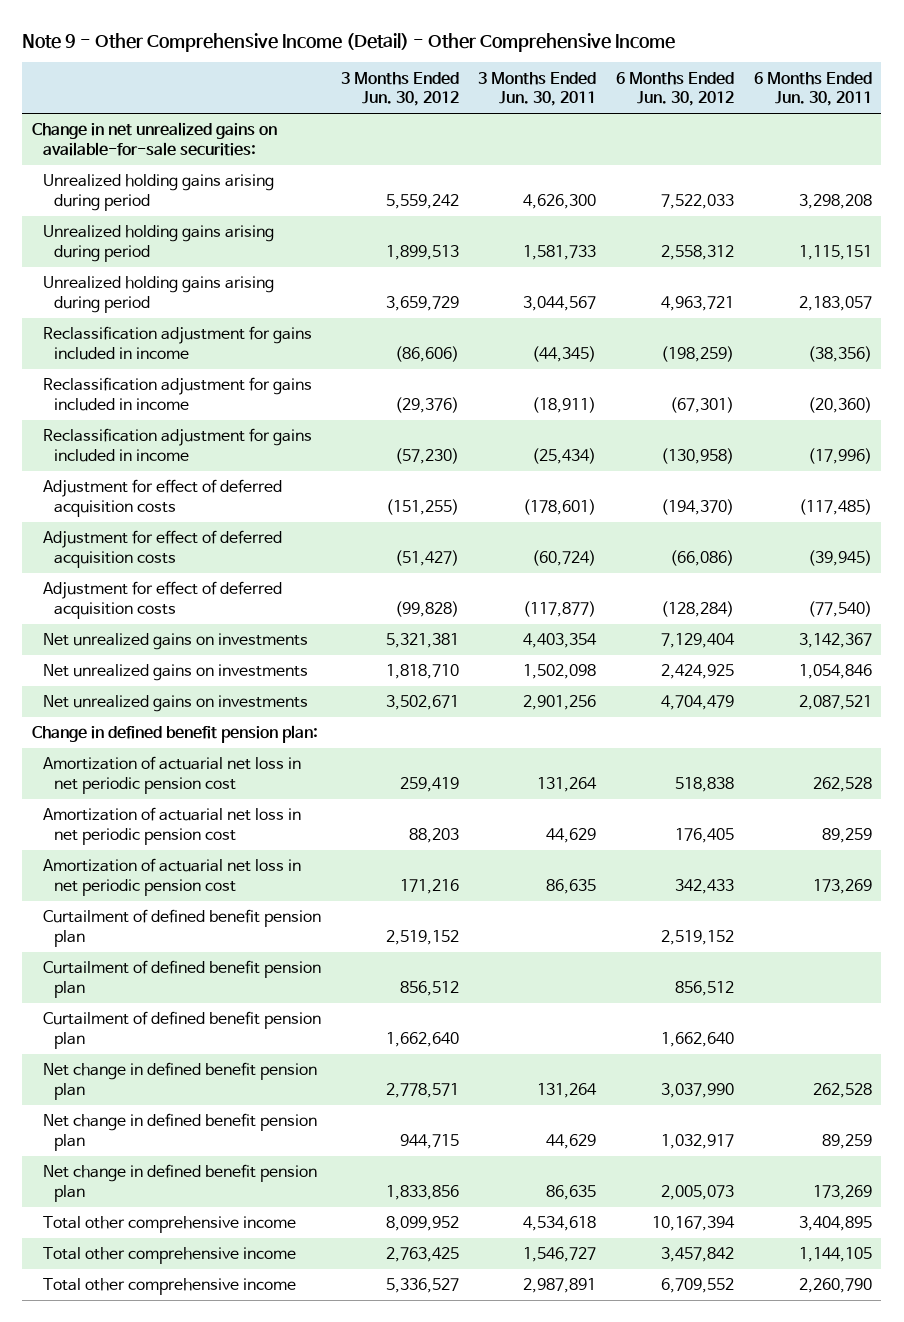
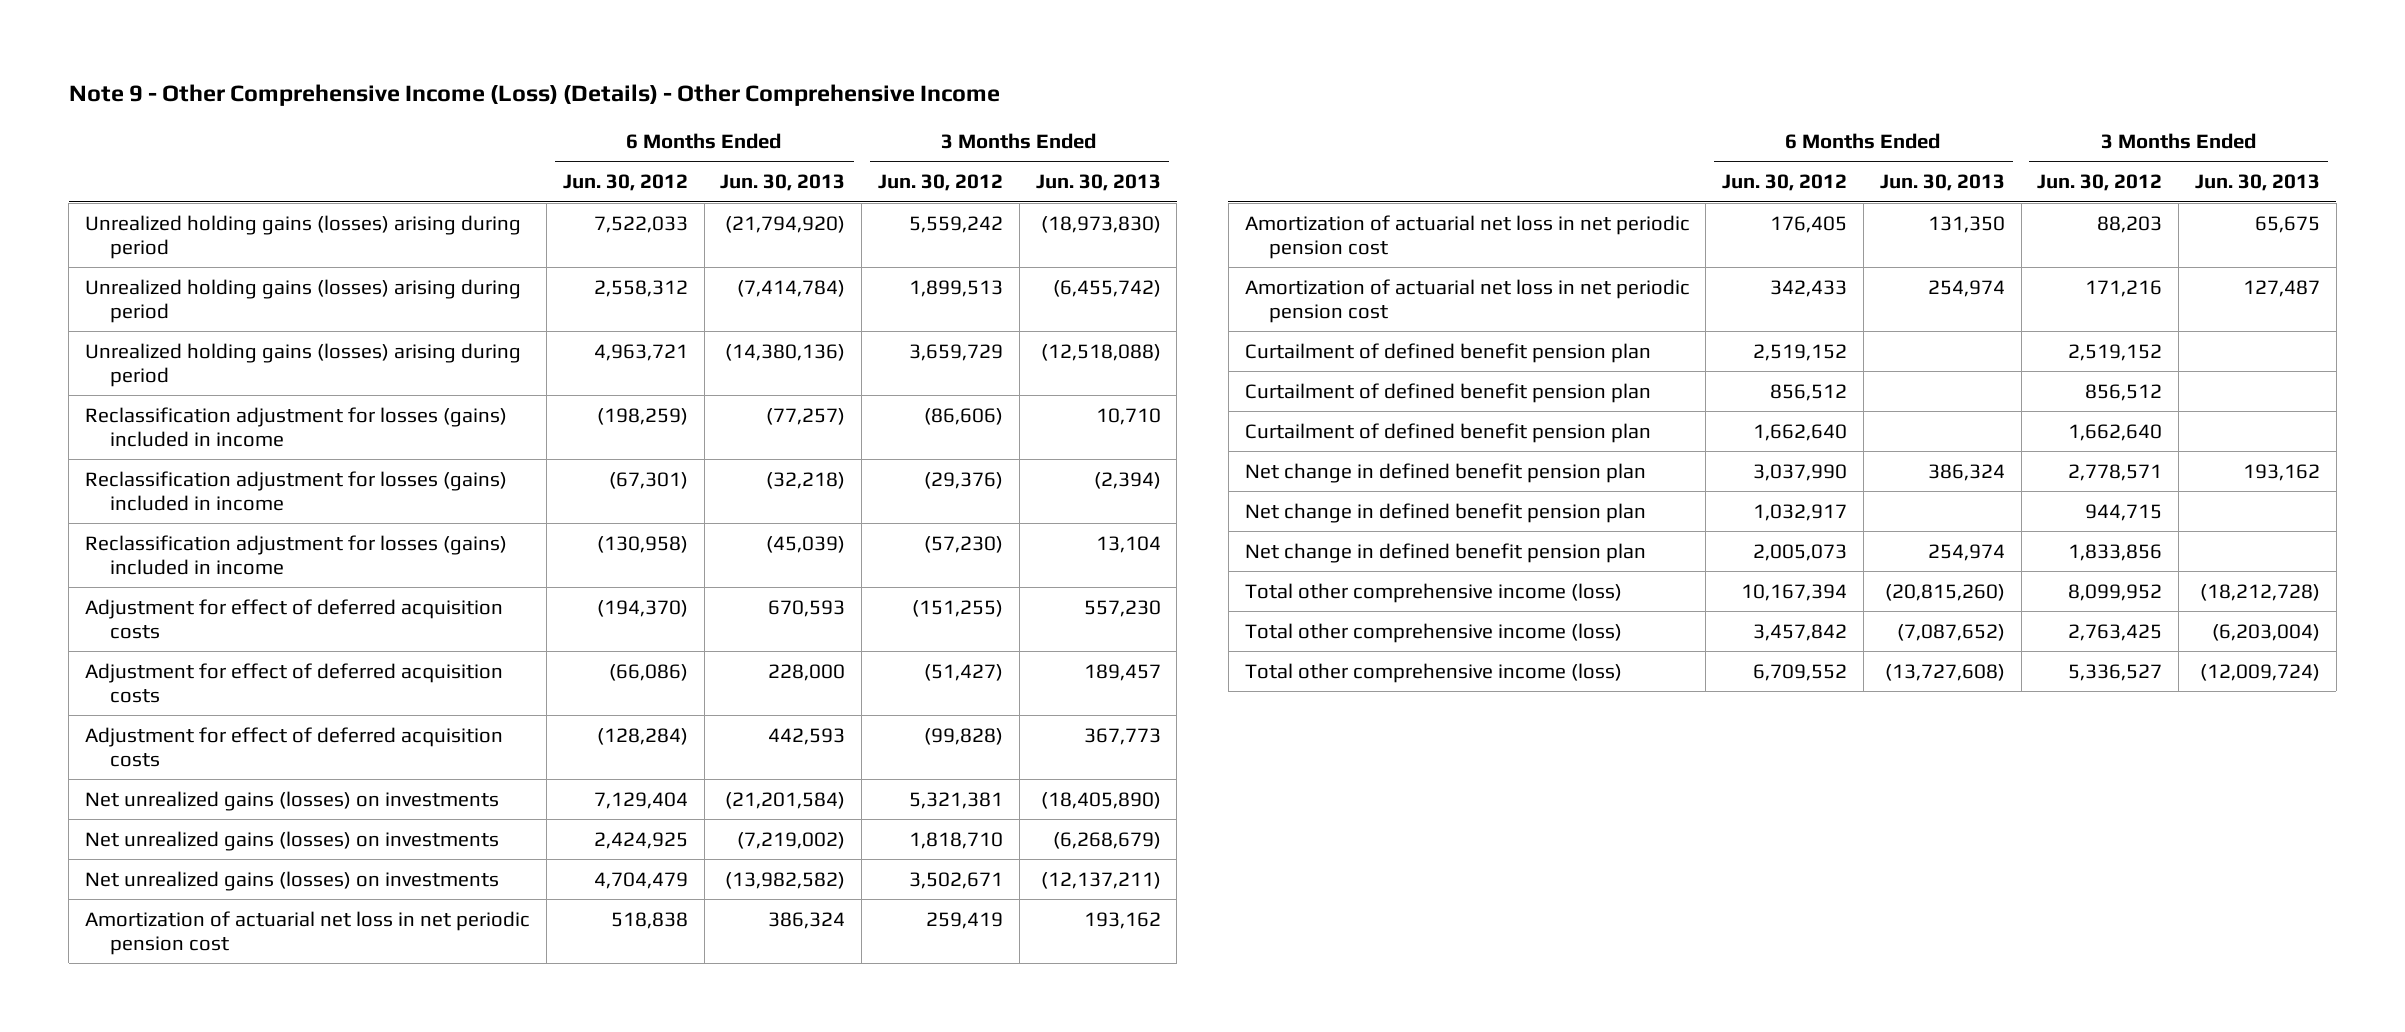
- Note 9 - Other Comprehensive Income (Detail) - Other Comprehensive Income
+ Note 9 - Other Comprehensive Income (Loss) (Details) - Other Comprehensive Income
- | 3 Months Ended Jun. 30, 2012 | 3 Months Ended Jun. 30, 2011 | 6 Months Ended Jun. 30, 2012 | 6 Months Ended Jun. 30, 2011
+ | 6 Months Ended Jun. 30, 2012 | 6 Months Ended Jun. 30, 2013 | 3 Months Ended Jun. 30, 2012 | 3 Months Ended Jun. 30, 2013
- Change in net unrealized gains on available-for-sale securities:
- Unrealized holding gains arising during period | 5,559,242 | 4,626,300 | 7,522,033 | 3,298,208
- Unrealized holding gains arising during period | 1,899,513 | 1,581,733 | 2,558,312 | 1,115,151
- Unrealized holding gains arising during period | 3,659,729 | 3,044,567 | 4,963,721 | 2,183,057
- Reclassification adjustment for gains included in income | (86,606) | (44,345) | (198,259) | (38,356)
- Reclassification adjustment for gains included in income | (29,376) | (18,911) | (67,301) | (20,360)
- Reclassification adjustment for gains included in income | (57,230) | (25,434) | (130,958) | (17,996)
+ Unrealized holding gains (losses) arising during period | 7,522,033 | (21,794,920) | 5,559,242 | (18,973,830)
+ Unrealized holding gains (losses) arising during period | 2,558,312 | (7,414,784) | 1,899,513 | (6,455,742)
+ Unrealized holding gains (losses) arising during period | 4,963,721 | (14,380,136) | 3,659,729 | (12,518,088)
+ Reclassification adjustment for losses (gains) included in income | (198,259) | (77,257) | (86,606) | 10,710
+ Reclassification adjustment for losses (gains) included in income | (67,301) | (32,218) | (29,376) | (2,394)
+ Reclassification adjustment for losses (gains) included in income | (130,958) | (45,039) | (57,230) | 13,104
- Net unrealized gains on investments | 5,321,381 | 4,403,354 | 7,129,404 | 3,142,367
- Net unrealized gains on investments | 1,818,710 | 1,502,098 | 2,424,925 | 1,054,846
- Net unrealized gains on investments | 3,502,671 | 2,901,256 | 4,704,479 | 2,087,521
- Change in defined benefit pension plan:
+ Net unrealized gains (losses) on investments | 7,129,404 | (21,201,584) | 5,321,381 | (18,405,890)
+ Net unrealized gains (losses) on investments | 2,424,925 | (7,219,002) | 1,818,710 | (6,268,679)
+ Net unrealized gains (losses) on investments | 4,704,479 | (13,982,582) | 3,502,671 | (12,137,211)
- Total other comprehensive income | 8,099,952 | 4,534,618 | 10,167,394 | 3,404,895
- Total other comprehensive income | 2,763,425 | 1,546,727 | 3,457,842 | 1,144,105
- Total other comprehensive income | 5,336,527 | 2,987,891 | 6,709,552 | 2,260,790
+ Total other comprehensive income (loss) | 10,167,394 | (20,815,260) | 8,099,952 | (18,212,728)
+ Total other comprehensive income (loss) | 3,457,842 | (7,087,652) | 2,763,425 | (6,203,004)
+ Total other comprehensive income (loss) | 6,709,552 | (13,727,608) | 5,336,527 | (12,009,724)

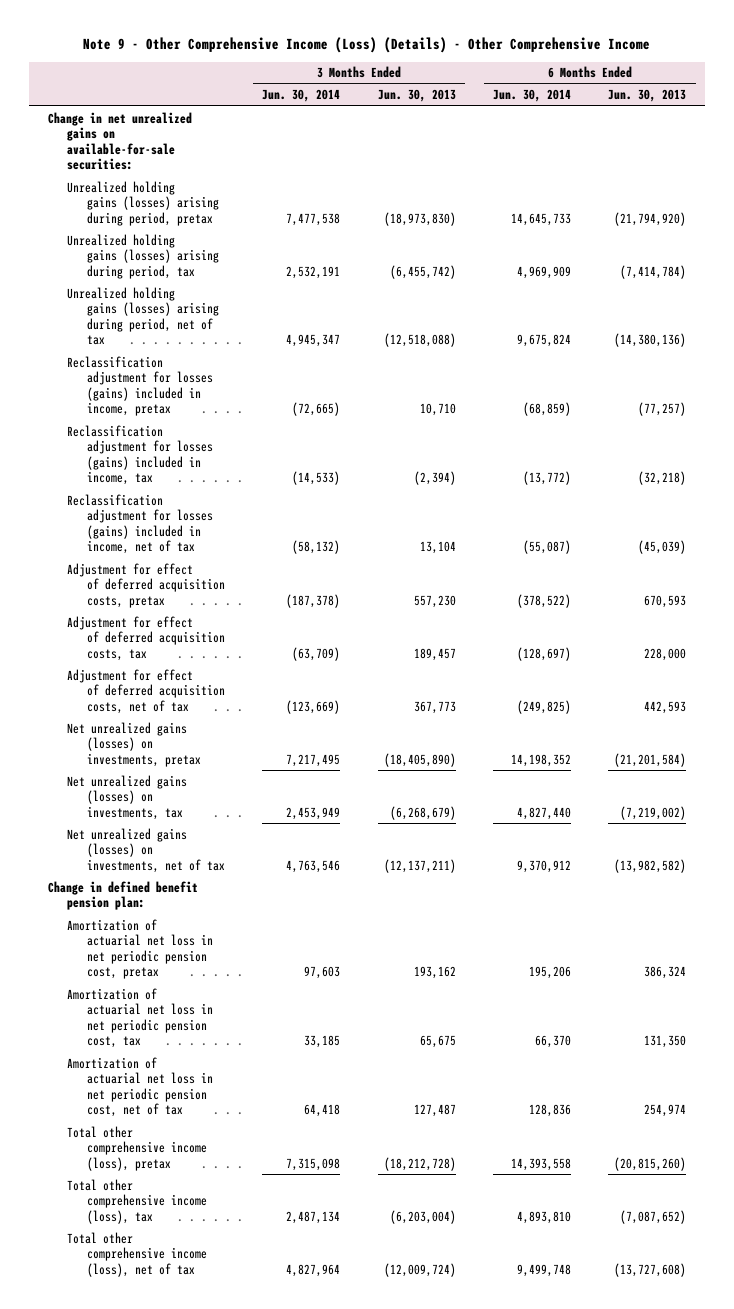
- | 6 Months Ended Jun. 30, 2012 | 6 Months Ended Jun. 30, 2013 | 3 Months Ended Jun. 30, 2012 | 3 Months Ended Jun. 30, 2013
+ | 3 Months Ended Jun. 30, 2014 | 3 Months Ended Jun. 30, 2013 | 6 Months Ended Jun. 30, 2014 | 6 Months Ended Jun. 30, 2013
- Unrealized holding gains (losses) arising during period | 7,522,033 | (21,794,920) | 5,559,242 | (18,973,830)
- Unrealized holding gains (losses) arising during period | 2,558,312 | (7,414,784) | 1,899,513 | (6,455,742)
- Unrealized holding gains (losses) arising during period | 4,963,721 | (14,380,136) | 3,659,729 | (12,518,088)
- Reclassification adjustment for losses (gains) included in income | (198,259) | (77,257) | (86,606) | 10,710
- Reclassification adjustment for losses (gains) included in income | (67,301) | (32,218) | (29,376) | (2,394)
- Reclassification adjustment for losses (gains) included in income | (130,958) | (45,039) | (57,230) | 13,104
- Adjustment for effect of deferred acquisition costs | (194,370) | 670,593 | (151,255) | 557,230
- Adjustment for effect of deferred acquisition costs | (66,086) | 228,000 | (51,427) | 189,457
- Adjustment for effect of deferred acquisition costs | (128,284) | 442,593 | (99,828) | 367,773
- Net unrealized gains (losses) on investments | 7,129,404 | (21,201,584) | 5,321,381 | (18,405,890)
- Net unrealized gains (losses) on investments | 2,424,925 | (7,219,002) | 1,818,710 | (6,268,679)
- Net unrealized gains (losses) on investments | 4,704,479 | (13,982,582) | 3,502,671 | (12,137,211)
- Amortization of actuarial net loss in net periodic pension cost | 518,838 | 386,324 | 259,419 | 193,162
- Amortization of actuarial net loss in net periodic pension cost | 176,405 | 131,350 | 88,203 | 65,675
- Amortization of actuarial net loss in net periodic pension cost | 342,433 | 254,974 | 171,216 | 127,487
- Curtailment of defined benefit pension plan | 2,519,152 | | 2,519,152 |
- Curtailment of defined benefit pension plan | 856,512 | | 856,512 |
- Curtailment of defined benefit pension plan | 1,662,640 | | 1,662,640 |
- Net change in defined benefit pension plan | 3,037,990 | 386,324 | 2,778,571 | 193,162
- Net change in defined benefit pension plan | 1,032,917 | | 944,715 |
- Net change in defined benefit pension plan | 2,005,073 | 254,974 | 1,833,856 |
- Total other comprehensive income (loss) | 10,167,394 | (20,815,260) | 8,099,952 | (18,212,728)
- Total other comprehensive income (loss) | 3,457,842 | (7,087,652) | 2,763,425 | (6,203,004)
- Total other comprehensive income (loss) | 6,709,552 | (13,727,608) | 5,336,527 | (12,009,724)
+ Change in net unrealized gains on available-for-sale securities:
+ Unrealized holding gains (losses) arising during period, pretax | 7,477,538 | (18,973,830) | 14,645,733 | (21,794,920)
+ Unrealized holding gains (losses) arising during period, tax | 2,532,191 | (6,455,742) | 4,969,909 | (7,414,784)
+ Unrealized holding gains (losses) arising during period, net of tax | 4,945,347 | (12,518,088) | 9,675,824 | (14,380,136)
+ Reclassification adjustment for losses (gains) included in income, pretax | (72,665) | 10,710 | (68,859) | (77,257)
+ Reclassification adjustment for losses (gains) included in income, tax | (14,533) | (2,394) | (13,772) | (32,218)
+ Reclassification adjustment for losses (gains) included in income, net of tax | (58,132) | 13,104 | (55,087) | (45,039)
+ Adjustment for effect of deferred acquisition costs, pretax | (187,378) | 557,230 | (378,522) | 670,593
+ Adjustment for effect of deferred acquisition costs, tax | (63,709) | 189,457 | (128,697) | 228,000
+ Adjustment for effect of deferred acquisition costs, net of tax | (123,669) | 367,773 | (249,825) | 442,593
+ Net unrealized gains (losses) on investments, pretax | 7,217,495 | (18,405,890) | 14,198,352 | (21,201,584)
+ Net unrealized gains (losses) on investments, tax | 2,453,949 | (6,268,679) | 4,827,440 | (7,219,002)
+ Net unrealized gains (losses) on investments, net of tax | 4,763,546 | (12,137,211) | 9,370,912 | (13,982,582)
+ Change in defined benefit pension plan:
+ Amortization of actuarial net loss in net periodic pension cost, pretax | 97,603 | 193,162 | 195,206 | 386,324
+ Amortization of actuarial net loss in net periodic pension cost, tax | 33,185 | 65,675 | 66,370 | 131,350
+ Amortization of actuarial net loss in net periodic pension cost, net of tax | 64,418 | 127,487 | 128,836 | 254,974
+ Total other comprehensive income (loss), pretax | 7,315,098 | (18,212,728) | 14,393,558 | (20,815,260)
+ Total other comprehensive income (loss), tax | 2,487,134 | (6,203,004) | 4,893,810 | (7,087,652)
+ Total other comprehensive income (loss), net of tax | 4,827,964 | (12,009,724) | 9,499,748 | (13,727,608)

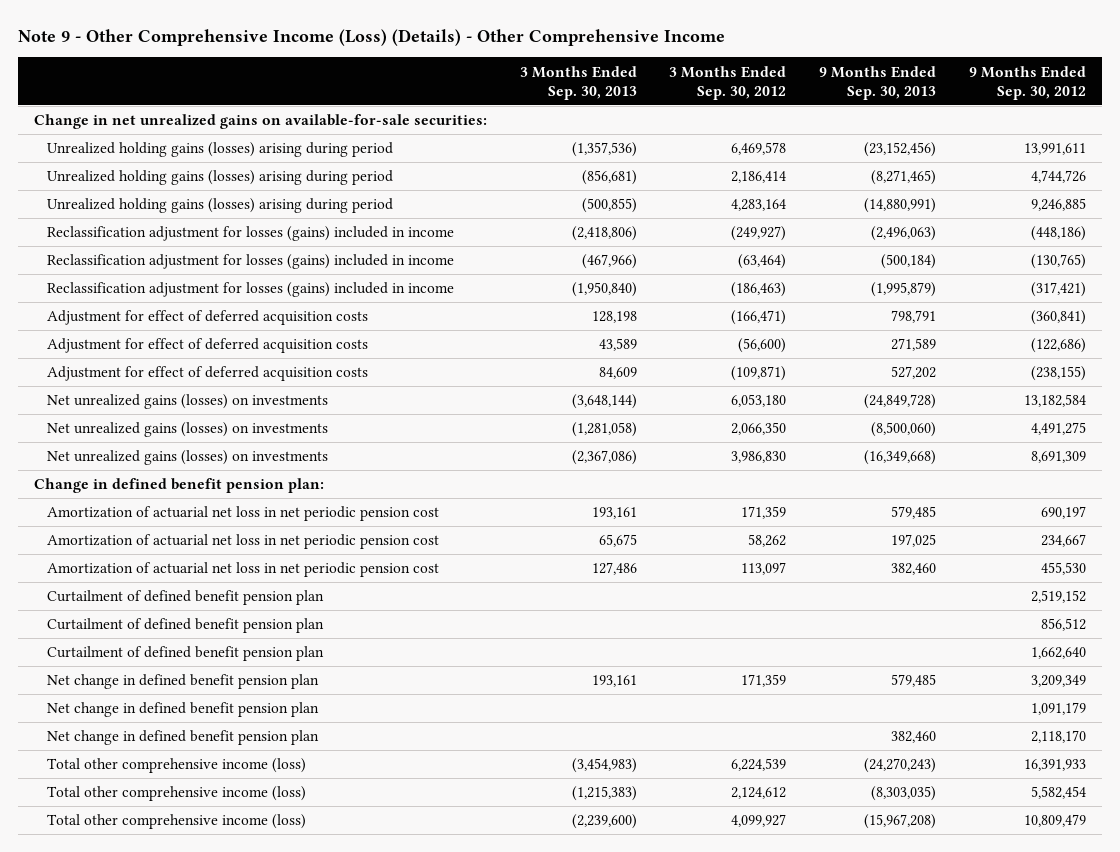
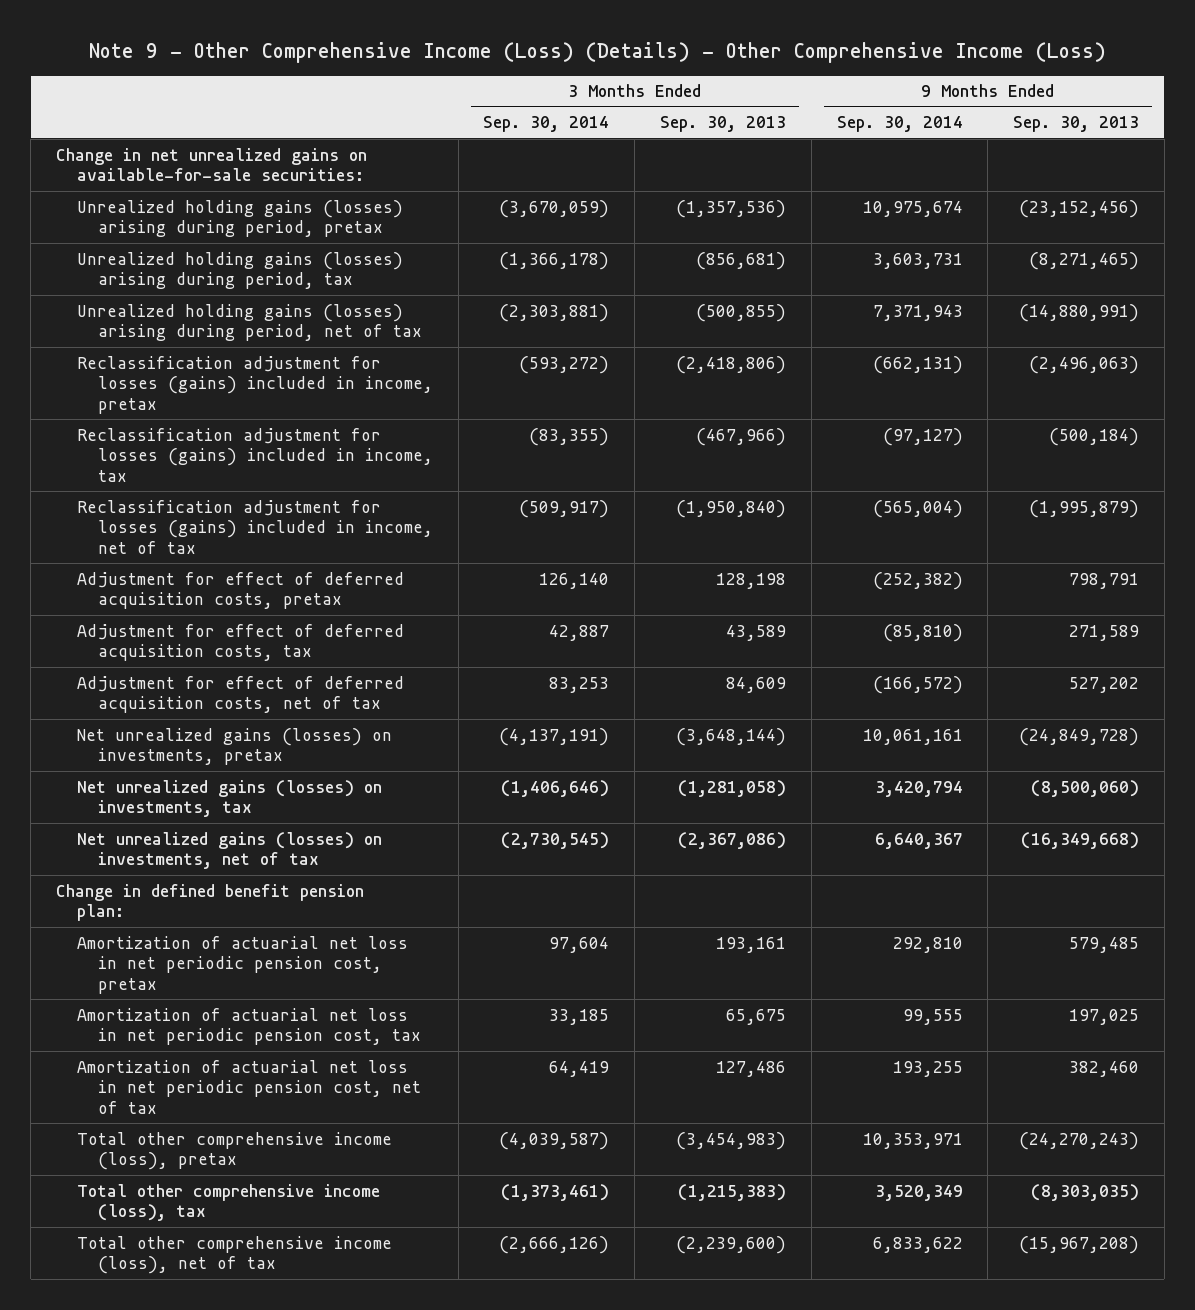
- Note 9 - Other Comprehensive Income (Loss) (Details) - Other Comprehensive Income
+ Note 9 - Other Comprehensive Income (Loss) (Details) - Other Comprehensive Income (Loss)
- | 3 Months Ended Sep. 30, 2013 | 3 Months Ended Sep. 30, 2012 | 9 Months Ended Sep. 30, 2013 | 9 Months Ended Sep. 30, 2012
+ | 3 Months Ended Sep. 30, 2014 | 3 Months Ended Sep. 30, 2013 | 9 Months Ended Sep. 30, 2014 | 9 Months Ended Sep. 30, 2013
- Unrealized holding gains (losses) arising during period | (1,357,536) | 6,469,578 | (23,152,456) | 13,991,611
- Unrealized holding gains (losses) arising during period | (856,681) | 2,186,414 | (8,271,465) | 4,744,726
- Unrealized holding gains (losses) arising during period | (500,855) | 4,283,164 | (14,880,991) | 9,246,885
- Reclassification adjustment for losses (gains) included in income | (2,418,806) | (249,927) | (2,496,063) | (448,186)
- Reclassification adjustment for losses (gains) included in income | (467,966) | (63,464) | (500,184) | (130,765)
- Reclassification adjustment for losses (gains) included in income | (1,950,840) | (186,463) | (1,995,879) | (317,421)
- Adjustment for effect of deferred acquisition costs | 128,198 | (166,471) | 798,791 | (360,841)
- Adjustment for effect of deferred acquisition costs | 43,589 | (56,600) | 271,589 | (122,686)
- Adjustment for effect of deferred acquisition costs | 84,609 | (109,871) | 527,202 | (238,155)
- Net unrealized gains (losses) on investments | (3,648,144) | 6,053,180 | (24,849,728) | 13,182,584
- Net unrealized gains (losses) on investments | (1,281,058) | 2,066,350 | (8,500,060) | 4,491,275
- Net unrealized gains (losses) on investments | (2,367,086) | 3,986,830 | (16,349,668) | 8,691,309
+ Unrealized holding gains (losses) arising during period, pretax | (3,670,059) | (1,357,536) | 10,975,674 | (23,152,456)
+ Unrealized holding gains (losses) arising during period, tax | (1,366,178) | (856,681) | 3,603,731 | (8,271,465)
+ Unrealized holding gains (losses) arising during period, net of tax | (2,303,881) | (500,855) | 7,371,943 | (14,880,991)
+ Reclassification adjustment for losses (gains) included in income, pretax | (593,272) | (2,418,806) | (662,131) | (2,496,063)
+ Reclassification adjustment for losses (gains) included in income, tax | (83,355) | (467,966) | (97,127) | (500,184)
+ Reclassification adjustment for losses (gains) included in income, net of tax | (509,917) | (1,950,840) | (565,004) | (1,995,879)
+ Adjustment for effect of deferred acquisition costs, pretax | 126,140 | 128,198 | (252,382) | 798,791
+ Adjustment for effect of deferred acquisition costs, tax | 42,887 | 43,589 | (85,810) | 271,589
+ Adjustment for effect of deferred acquisition costs, net of tax | 83,253 | 84,609 | (166,572) | 527,202
+ Net unrealized gains (losses) on investments, pretax | (4,137,191) | (3,648,144) | 10,061,161 | (24,849,728)
+ Net unrealized gains (losses) on investments, tax | (1,406,646) | (1,281,058) | 3,420,794 | (8,500,060)
+ Net unrealized gains (losses) on investments, net of tax | (2,730,545) | (2,367,086) | 6,640,367 | (16,349,668)
- Amortization of actuarial net loss in net periodic pension cost | 193,161 | 171,359 | 579,485 | 690,197
- Amortization of actuarial net loss in net periodic pension cost | 65,675 | 58,262 | 197,025 | 234,667
- Amortization of actuarial net loss in net periodic pension cost | 127,486 | 113,097 | 382,460 | 455,530
- Curtailment of defined benefit pension plan | | | | 2,519,152
- Curtailment of defined benefit pension plan | | | | 856,512
- Curtailment of defined benefit pension plan | | | | 1,662,640
- Net change in defined benefit pension plan | 193,161 | 171,359 | 579,485 | 3,209,349
- Net change in defined benefit pension plan | | | | 1,091,179
- Net change in defined benefit pension plan | | | 382,460 | 2,118,170
- Total other comprehensive income (loss) | (3,454,983) | 6,224,539 | (24,270,243) | 16,391,933
- Total other comprehensive income (loss) | (1,215,383) | 2,124,612 | (8,303,035) | 5,582,454
- Total other comprehensive income (loss) | (2,239,600) | 4,099,927 | (15,967,208) | 10,809,479
+ Amortization of actuarial net loss in net periodic pension cost, pretax | 97,604 | 193,161 | 292,810 | 579,485
+ Amortization of actuarial net loss in net periodic pension cost, tax | 33,185 | 65,675 | 99,555 | 197,025
+ Amortization of actuarial net loss in net periodic pension cost, net of tax | 64,419 | 127,486 | 193,255 | 382,460
+ Total other comprehensive income (loss), pretax | (4,039,587) | (3,454,983) | 10,353,971 | (24,270,243)
+ Total other comprehensive income (loss), tax | (1,373,461) | (1,215,383) | 3,520,349 | (8,303,035)
+ Total other comprehensive income (loss), net of tax | (2,666,126) | (2,239,600) | 6,833,622 | (15,967,208)

